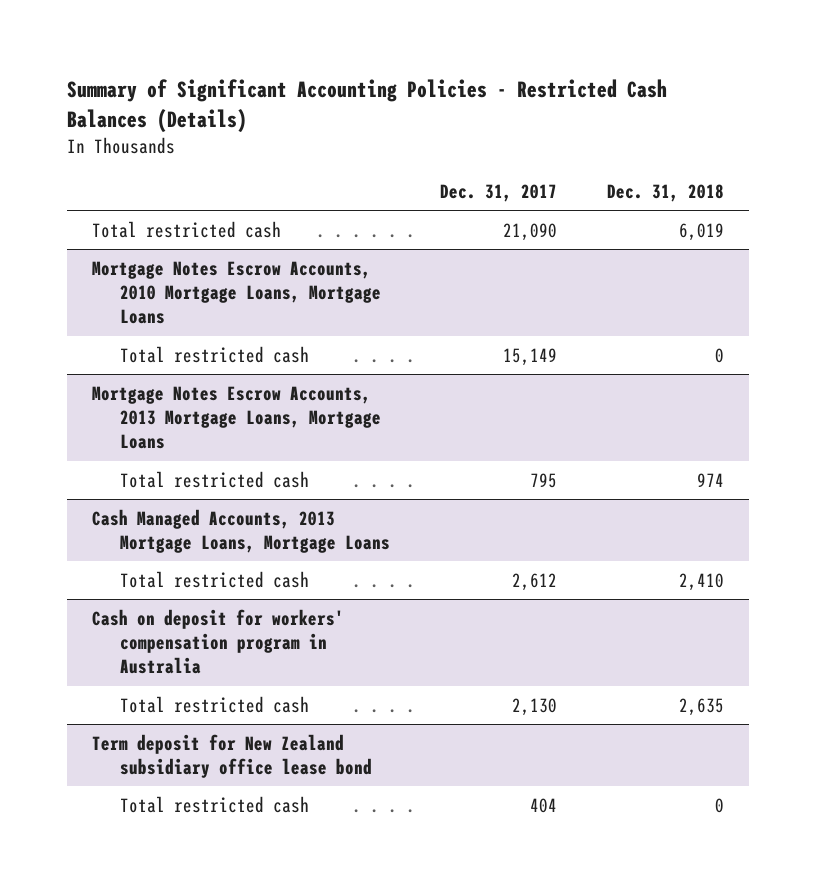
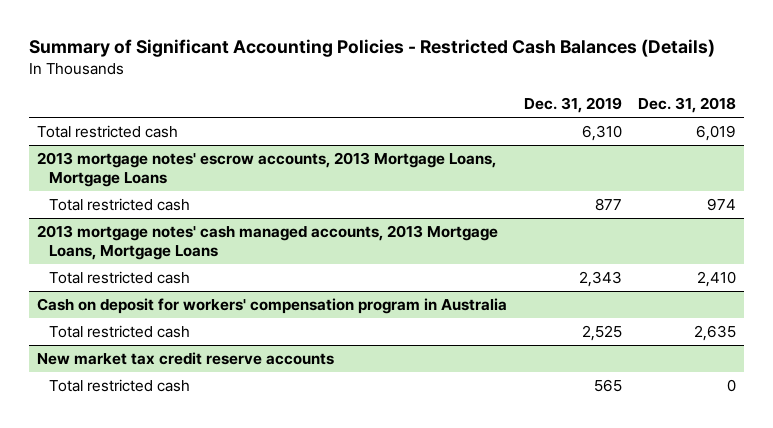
- | Dec. 31, 2017 | Dec. 31, 2018
+ | Dec. 31, 2019 | Dec. 31, 2018
- Mortgage Notes Escrow Accounts, 2010 Mortgage Loans, Mortgage Loans
- Total restricted cash | 15,149 | 0
- Mortgage Notes Escrow Accounts, 2013 Mortgage Loans, Mortgage Loans
+ 2013 mortgage notes' escrow accounts, 2013 Mortgage Loans, Mortgage Loans
- Cash Managed Accounts, 2013 Mortgage Loans, Mortgage Loans
+ 2013 mortgage notes' cash managed accounts, 2013 Mortgage Loans, Mortgage Loans
- Term deposit for New Zealand subsidiary office lease bond
+ New market tax credit reserve accounts

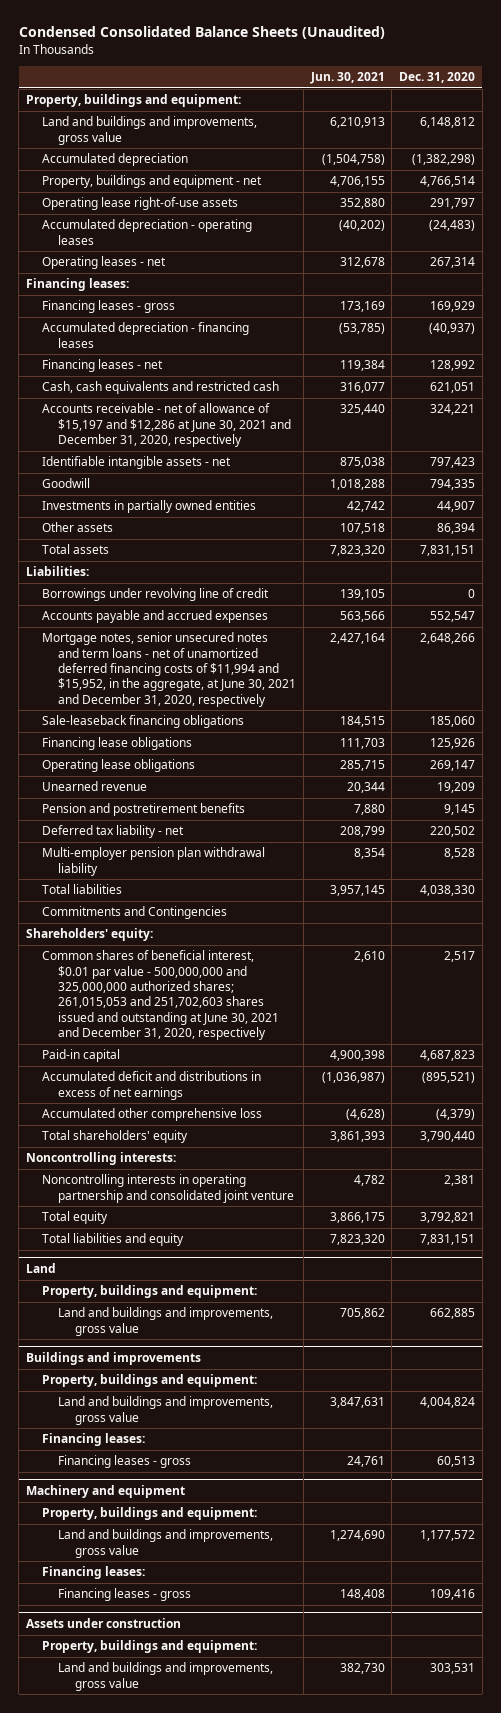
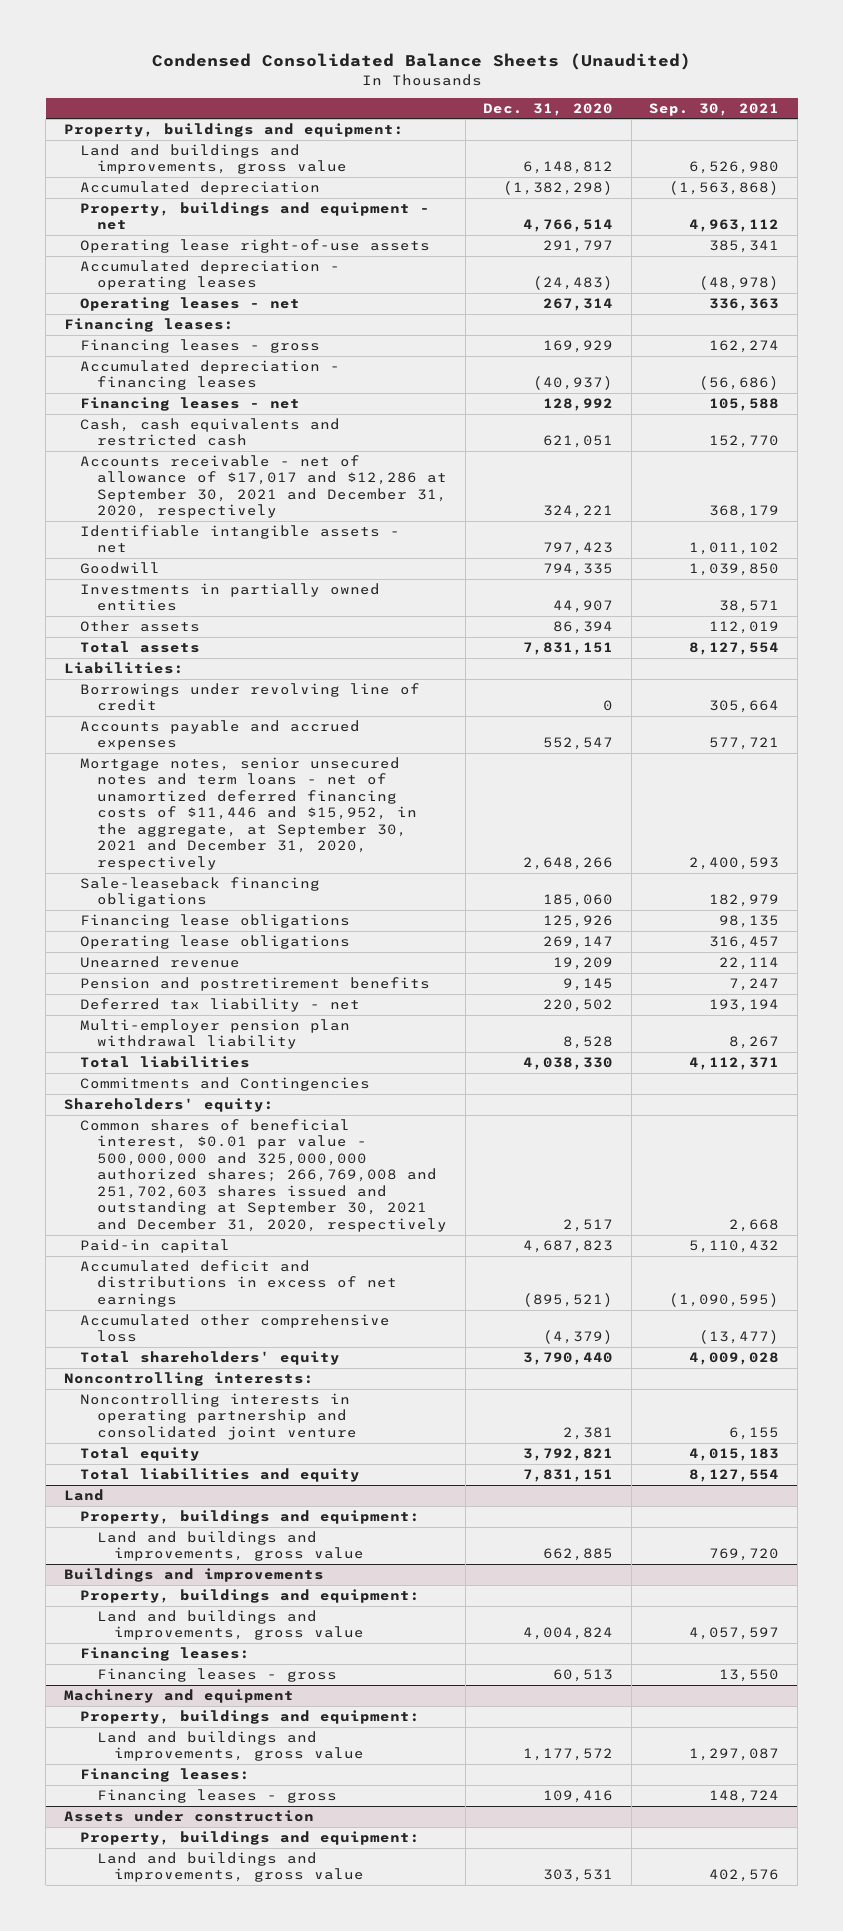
- | Jun. 30, 2021 | Dec. 31, 2020
+ | Dec. 31, 2020 | Sep. 30, 2021
- Accounts receivable - net of allowance of $15,197 and $12,286 at June 30, 2021 and December 31, 2020, respectively | 325,440 | 324,221
+ Accounts receivable - net of allowance of $17,017 and $12,286 at September 30, 2021 and December 31, 2020, respectively | 324,221 | 368,179
- Mortgage notes, senior unsecured notes and term loans - net of unamortized deferred financing costs of $11,994 and $15,952, in the aggregate, at June 30, 2021 and December 31, 2020, respectively | 2,427,164 | 2,648,266
+ Mortgage notes, senior unsecured notes and term loans - net of unamortized deferred financing costs of $11,446 and $15,952, in the aggregate, at September 30, 2021 and December 31, 2020, respectively | 2,648,266 | 2,400,593
- Common shares of beneficial interest, $0.01 par value - 500,000,000 and 325,000,000 authorized shares; 261,015,053 and 251,702,603 shares issued and outstanding at June 30, 2021 and December 31, 2020, respectively | 2,610 | 2,517
+ Common shares of beneficial interest, $0.01 par value - 500,000,000 and 325,000,000 authorized shares; 266,769,008 and 251,702,603 shares issued and outstanding at September 30, 2021 and December 31, 2020, respectively | 2,517 | 2,668

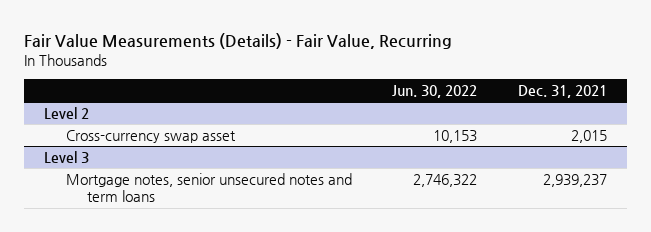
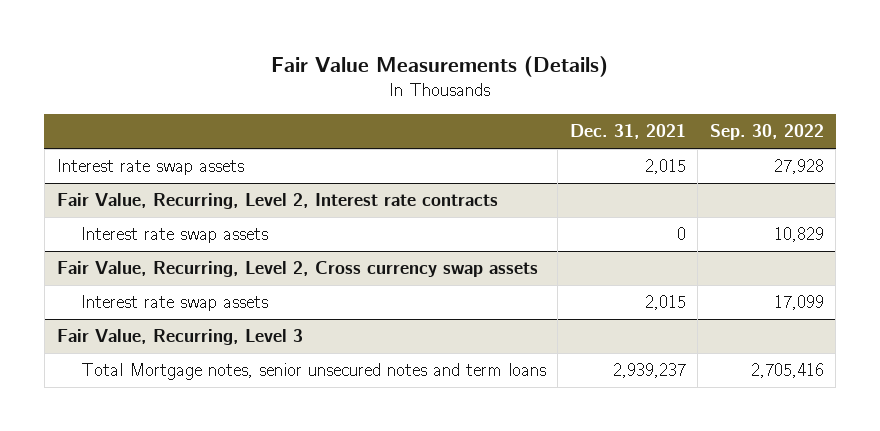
- Fair Value Measurements (Details) - Fair Value, Recurring
+ Fair Value Measurements (Details)
- | Jun. 30, 2022 | Dec. 31, 2021
+ | Dec. 31, 2021 | Sep. 30, 2022
- Level 2
- Cross-currency swap asset | 10,153 | 2,015
- Level 3
- Mortgage notes, senior unsecured notes and term loans | 2,746,322 | 2,939,237
+ Interest rate swap assets | 2,015 | 27,928
+ Fair Value, Recurring, Level 2, Interest rate contracts
+ Interest rate swap assets | 0 | 10,829
+ Fair Value, Recurring, Level 2, Cross currency swap assets
+ Interest rate swap assets | 2,015 | 17,099
+ Fair Value, Recurring, Level 3
+ Total Mortgage notes, senior unsecured notes and term loans | 2,939,237 | 2,705,416

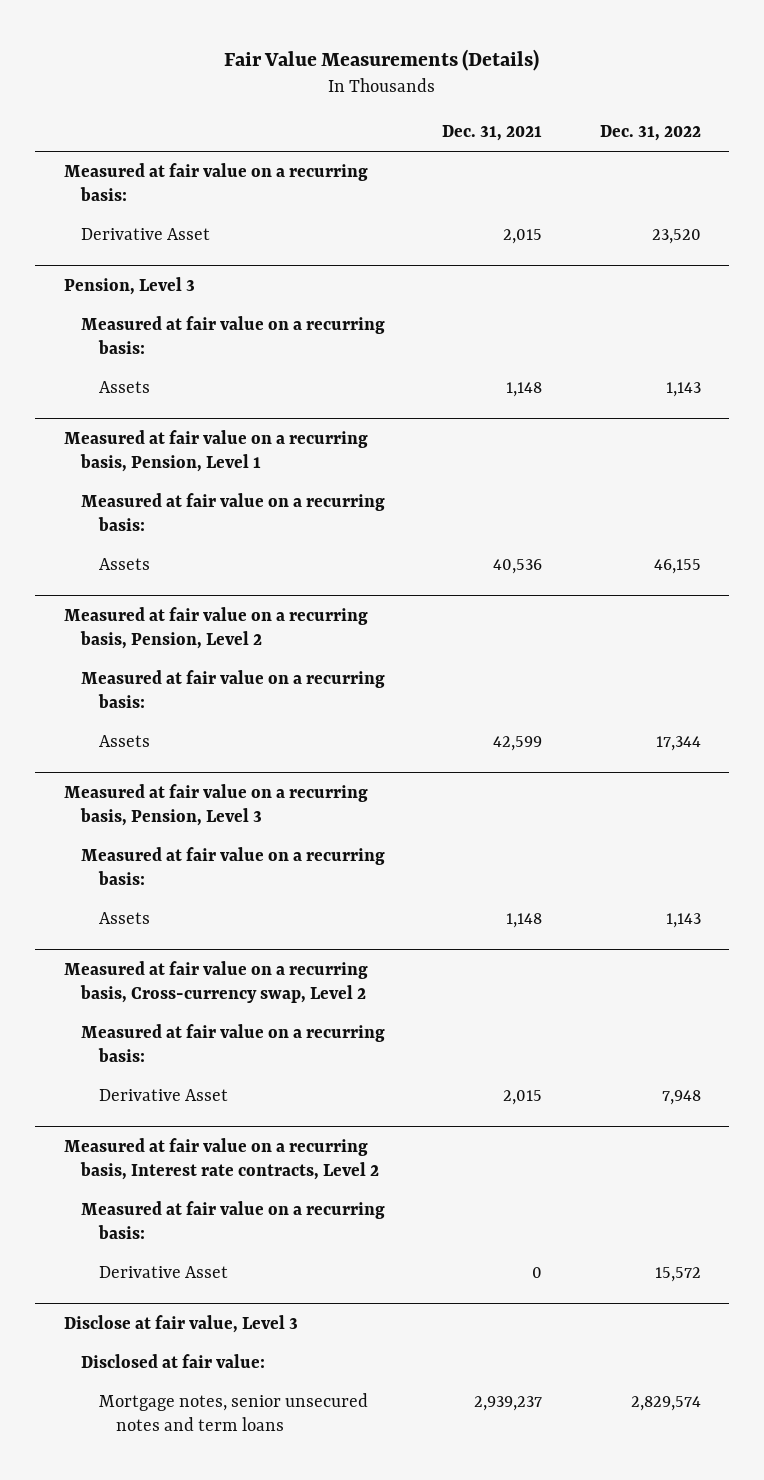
- | Dec. 31, 2021 | Sep. 30, 2022
+ | Dec. 31, 2021 | Dec. 31, 2022
- Interest rate swap assets | 2,015 | 27,928
- Fair Value, Recurring, Level 2, Interest rate contracts
- Interest rate swap assets | 0 | 10,829
- Fair Value, Recurring, Level 2, Cross currency swap assets
- Interest rate swap assets | 2,015 | 17,099
- Fair Value, Recurring, Level 3
- Total Mortgage notes, senior unsecured notes and term loans | 2,939,237 | 2,705,416
+ Measured at fair value on a recurring basis:
+ Derivative Asset | 2,015 | 23,520
+ Pension, Level 3
+ Measured at fair value on a recurring basis:
+ Assets | 1,148 | 1,143
+ Measured at fair value on a recurring basis, Pension, Level 1
+ Measured at fair value on a recurring basis:
+ Assets | 40,536 | 46,155
+ Measured at fair value on a recurring basis, Pension, Level 2
+ Measured at fair value on a recurring basis:
+ Assets | 42,599 | 17,344
+ Measured at fair value on a recurring basis, Pension, Level 3
+ Measured at fair value on a recurring basis:
+ Assets | 1,148 | 1,143
+ Measured at fair value on a recurring basis, Cross-currency swap, Level 2
+ Measured at fair value on a recurring basis:
+ Derivative Asset | 2,015 | 7,948
+ Measured at fair value on a recurring basis, Interest rate contracts, Level 2
+ Measured at fair value on a recurring basis:
+ Derivative Asset | 0 | 15,572
+ Disclose at fair value, Level 3
+ Disclosed at fair value:
+ Mortgage notes, senior unsecured notes and term loans | 2,939,237 | 2,829,574

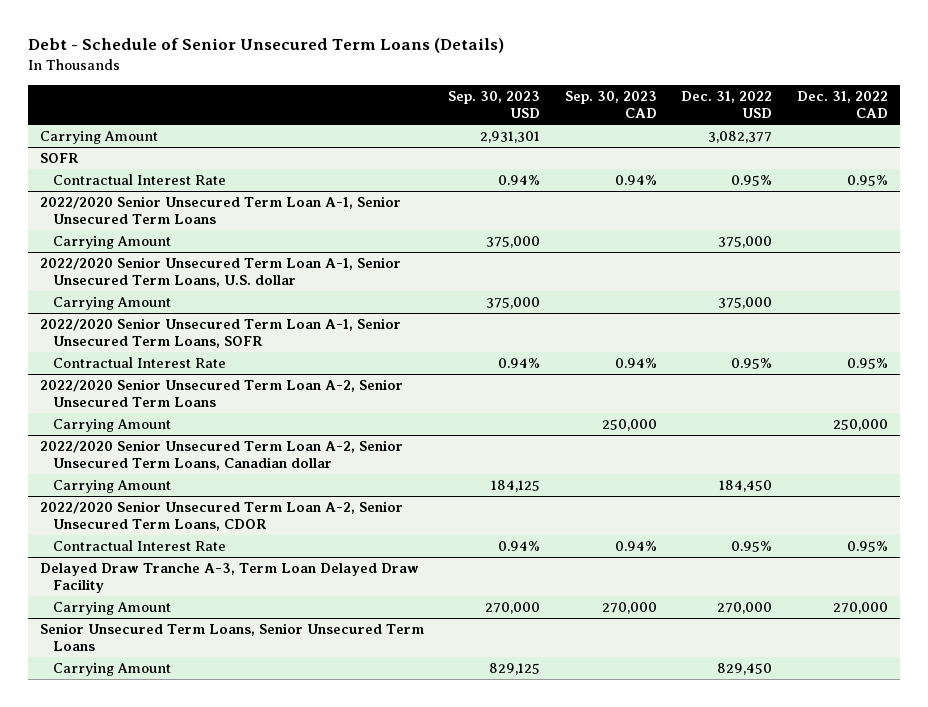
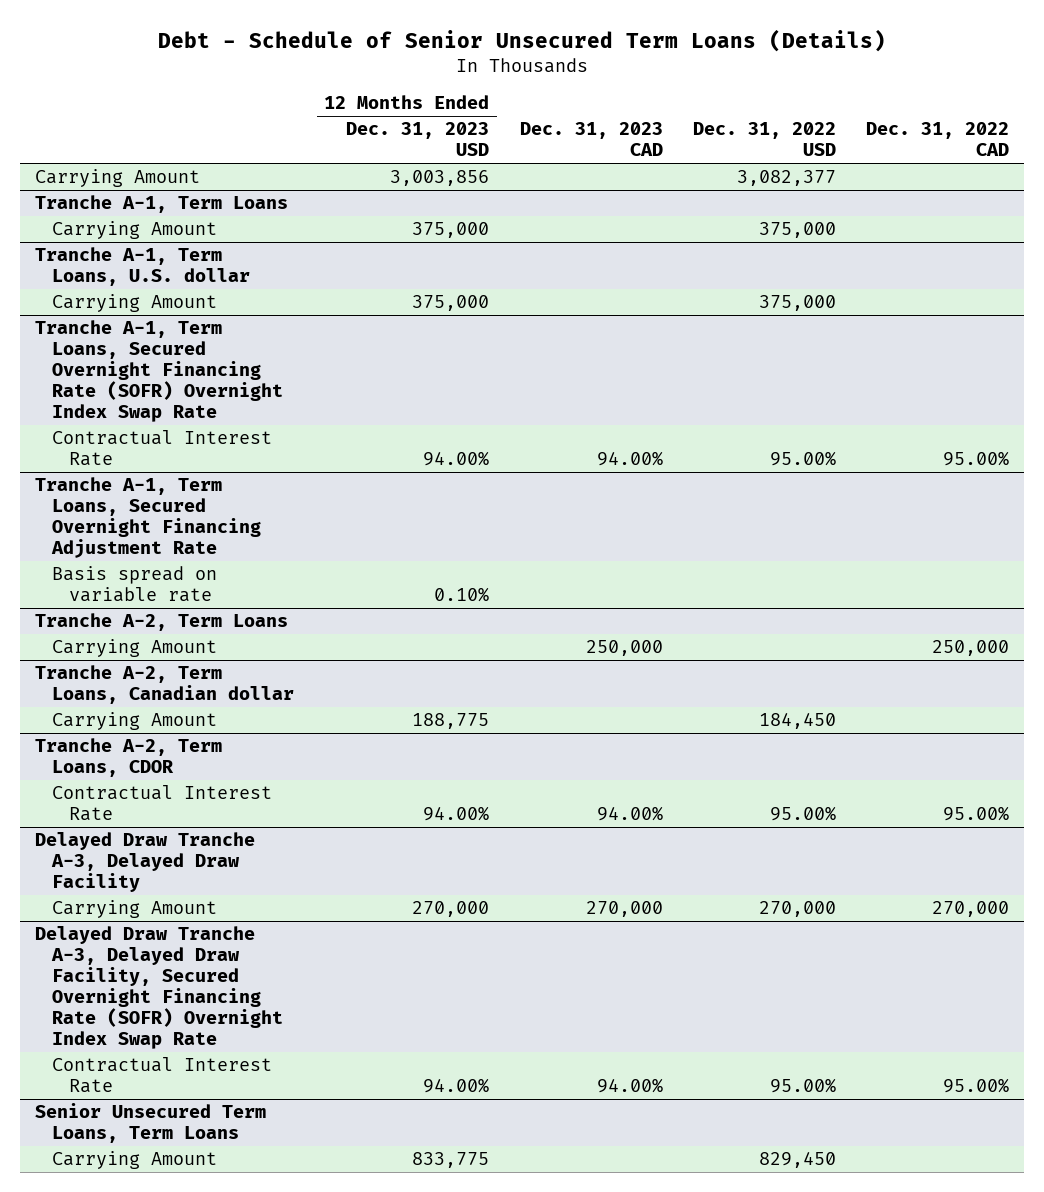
- | Sep. 30, 2023 USD | Sep. 30, 2023 CAD | Dec. 31, 2022 USD | Dec. 31, 2022 CAD
+ | 12 Months Ended Dec. 31, 2023 USD | Dec. 31, 2023 CAD | Dec. 31, 2022 USD | Dec. 31, 2022 CAD
- SOFR
- Contractual Interest Rate | 0.94% | 0.94% | 0.95% | 0.95%
- 2022/2020 Senior Unsecured Term Loan A-1, Senior Unsecured Term Loans
+ Tranche A-1, Term Loans
- 2022/2020 Senior Unsecured Term Loan A-1, Senior Unsecured Term Loans, U.S. dollar
+ Tranche A-1, Term Loans, U.S. dollar
- 2022/2020 Senior Unsecured Term Loan A-1, Senior Unsecured Term Loans, SOFR
- Contractual Interest Rate | 0.94% | 0.94% | 0.95% | 0.95%
- 2022/2020 Senior Unsecured Term Loan A-2, Senior Unsecured Term Loans
+ Tranche A-1, Term Loans, Secured Overnight Financing Rate (SOFR) Overnight Index Swap Rate
+ Contractual Interest Rate | 94.00% | 94.00% | 95.00% | 95.00%
+ Tranche A-1, Term Loans, Secured Overnight Financing Adjustment Rate
+ Basis spread on variable rate | 0.10% | | |
+ Tranche A-2, Term Loans
- 2022/2020 Senior Unsecured Term Loan A-2, Senior Unsecured Term Loans, Canadian dollar
+ Tranche A-2, Term Loans, Canadian dollar
- 2022/2020 Senior Unsecured Term Loan A-2, Senior Unsecured Term Loans, CDOR
- Contractual Interest Rate | 0.94% | 0.94% | 0.95% | 0.95%
- Delayed Draw Tranche A-3, Term Loan Delayed Draw Facility
+ Tranche A-2, Term Loans, CDOR
+ Contractual Interest Rate | 94.00% | 94.00% | 95.00% | 95.00%
+ Delayed Draw Tranche A-3, Delayed Draw Facility
- Senior Unsecured Term Loans, Senior Unsecured Term Loans
+ Delayed Draw Tranche A-3, Delayed Draw Facility, Secured Overnight Financing Rate (SOFR) Overnight Index Swap Rate
+ Contractual Interest Rate | 94.00% | 94.00% | 95.00% | 95.00%
+ Senior Unsecured Term Loans, Term Loans

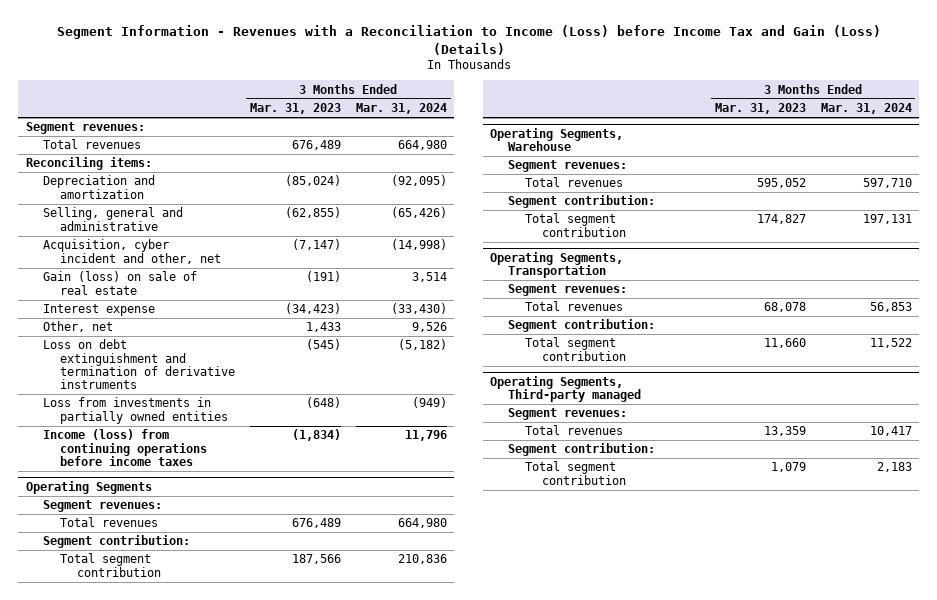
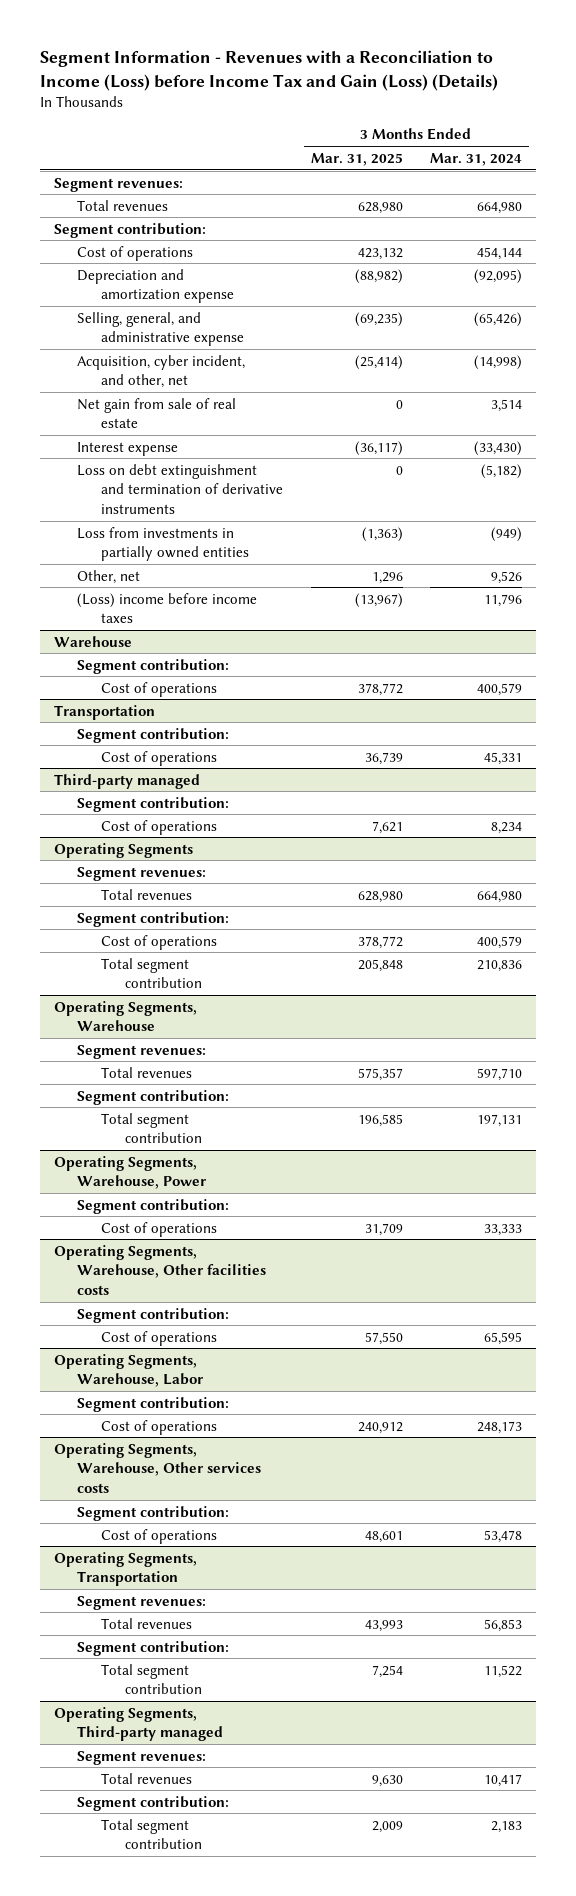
- | 3 Months Ended Mar. 31, 2023 | 3 Months Ended Mar. 31, 2024
+ | 3 Months Ended Mar. 31, 2025 | 3 Months Ended Mar. 31, 2024
- Reconciling items:
- Depreciation and amortization | (85,024) | (92,095)
- Selling, general and administrative | (62,855) | (65,426)
- Acquisition, cyber incident and other, net | (7,147) | (14,998)
- Gain (loss) on sale of real estate | (191) | 3,514
+ Segment contribution:
+ Cost of operations | 423,132 | 454,144
+ Depreciation and amortization expense | (88,982) | (92,095)
+ Selling, general, and administrative expense | (69,235) | (65,426)
+ Acquisition, cyber incident, and other, net | (25,414) | (14,998)
+ Net gain from sale of real estate | 0 | 3,514
- Income (loss) from continuing operations before income taxes | (1,834) | 11,796
moved down: Other, net | 1,296 | 9,526
+ (Loss) income before income taxes | (13,967) | 11,796
+ Warehouse
+ Segment contribution:
+ Cost of operations | 378,772 | 400,579
+ Transportation
+ Segment contribution:
+ Cost of operations | 36,739 | 45,331
+ Third-party managed
+ Segment contribution:
+ Cost of operations | 7,621 | 8,234
@ Operating Segments
+ Cost of operations | 378,772 | 400,579
+ Operating Segments, Warehouse, Power
+ Segment contribution:
+ Cost of operations | 31,709 | 33,333
+ Operating Segments, Warehouse, Other facilities costs
+ Segment contribution:
+ Cost of operations | 57,550 | 65,595
+ Operating Segments, Warehouse, Labor
+ Segment contribution:
+ Cost of operations | 240,912 | 248,173
+ Operating Segments, Warehouse, Other services costs
+ Segment contribution:
+ Cost of operations | 48,601 | 53,478

